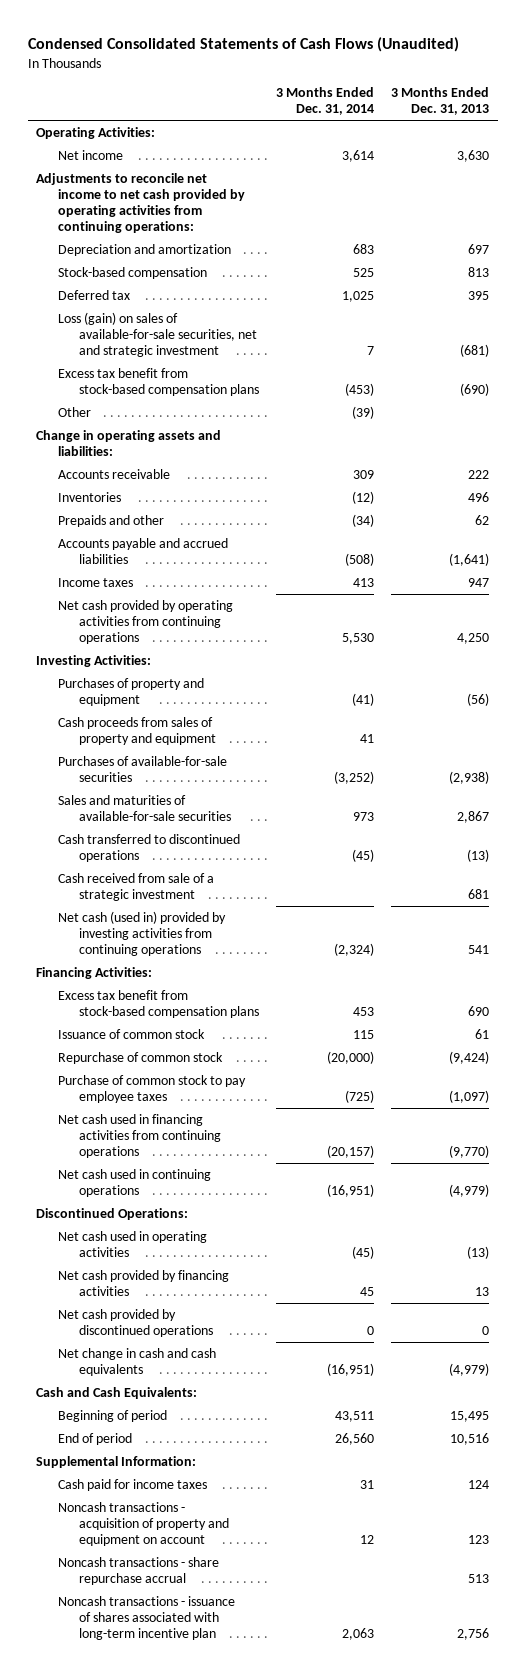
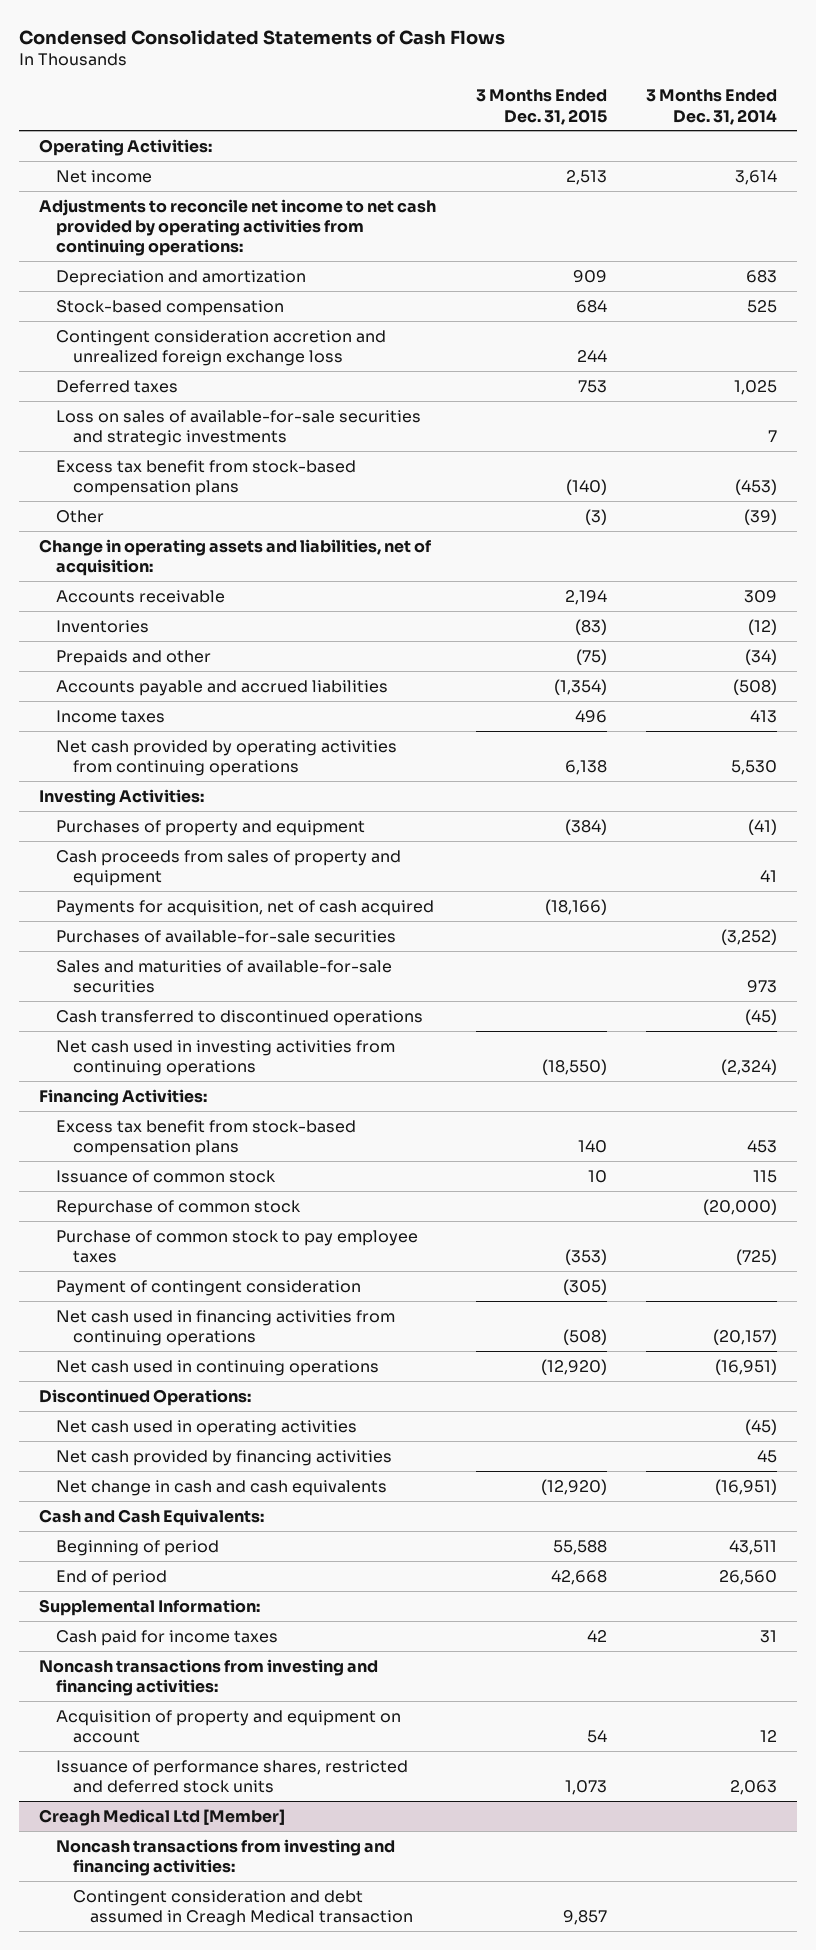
- Condensed Consolidated Statements of Cash Flows (Unaudited)
+ Condensed Consolidated Statements of Cash Flows
- | 3 Months Ended Dec. 31, 2014 | 3 Months Ended Dec. 31, 2013
+ | 3 Months Ended Dec. 31, 2015 | 3 Months Ended Dec. 31, 2014
- Deferred tax | 1,025 | 395
- Loss (gain) on sales of available-for-sale securities, net and strategic investment | 7 | (681)
+ Contingent consideration accretion and unrealized foreign exchange loss | 244 |
+ Deferred taxes | 753 | 1,025
+ Loss on sales of available-for-sale securities and strategic investments | | 7
- Change in operating assets and liabilities:
+ Change in operating assets and liabilities, net of acquisition:
+ Payments for acquisition, net of cash acquired | (18,166) |
- Cash received from sale of a strategic investment | | 681
- Net cash (used in) provided by investing activities from continuing operations | (2,324) | 541
+ Net cash used in investing activities from continuing operations | (18,550) | (2,324)
+ Payment of contingent consideration | (305) |
- Net cash provided by discontinued operations | 0 | 0
- Noncash transactions - acquisition of property and equipment on account | 12 | 123
- Noncash transactions - share repurchase accrual | | 513
- Noncash transactions - issuance of shares associated with long-term incentive plan | 2,063 | 2,756
+ Noncash transactions from investing and financing activities:
+ Acquisition of property and equipment on account | 54 | 12
+ Issuance of performance shares, restricted and deferred stock units | 1,073 | 2,063
+ Creagh Medical Ltd [Member]
+ Noncash transactions from investing and financing activities:
+ Contingent consideration and debt assumed in Creagh Medical transaction | 9,857 |

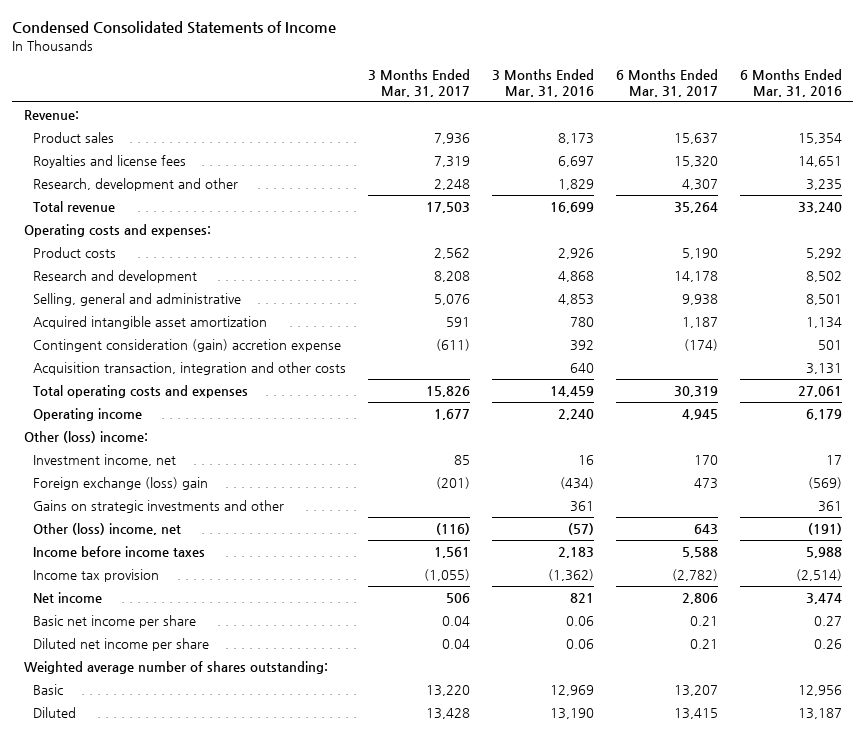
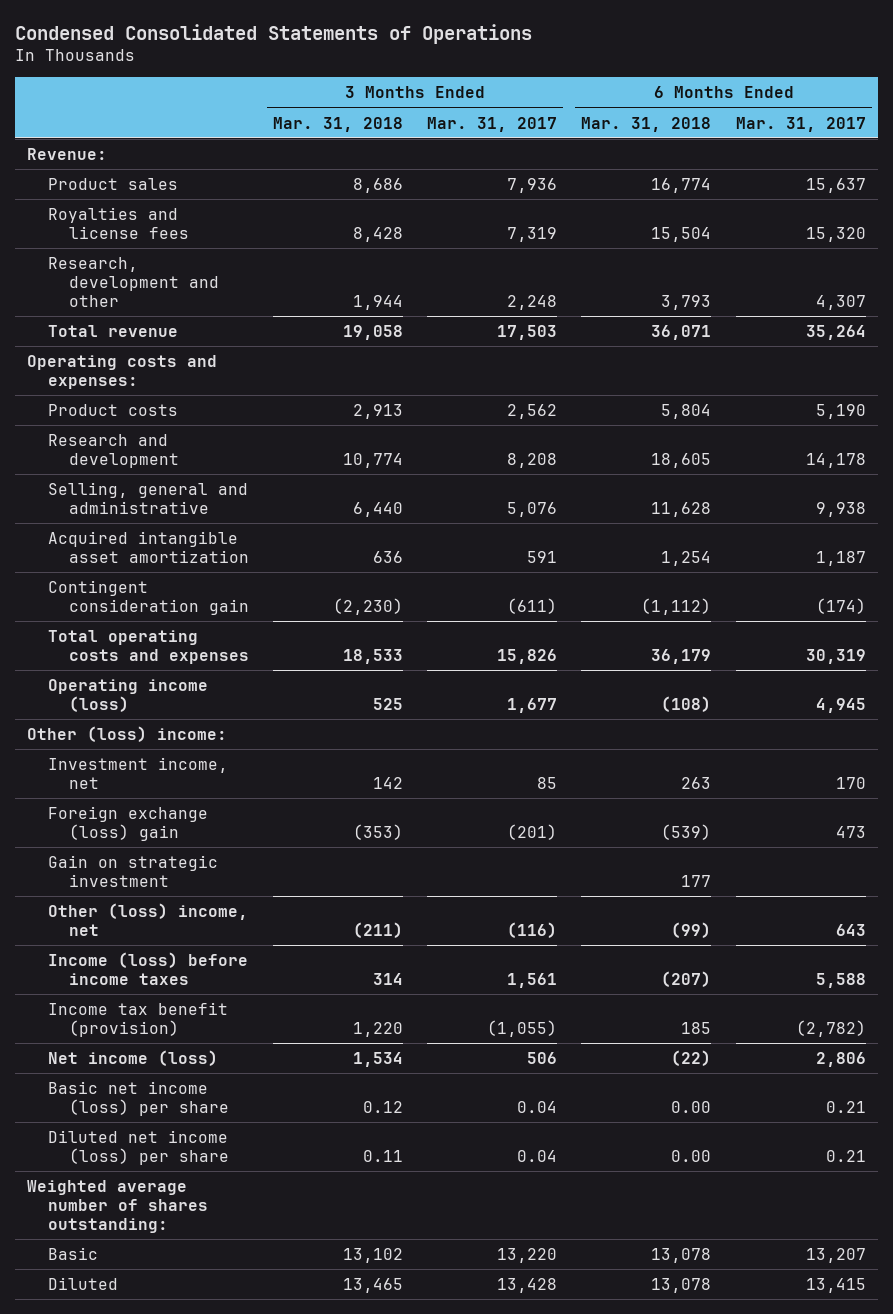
- Condensed Consolidated Statements of Income
+ Condensed Consolidated Statements of Operations
- | 3 Months Ended Mar. 31, 2017 | 3 Months Ended Mar. 31, 2016 | 6 Months Ended Mar. 31, 2017 | 6 Months Ended Mar. 31, 2016
+ | 3 Months Ended Mar. 31, 2018 | 3 Months Ended Mar. 31, 2017 | 6 Months Ended Mar. 31, 2018 | 6 Months Ended Mar. 31, 2017
- Contingent consideration (gain) accretion expense | (611) | 392 | (174) | 501
- Acquisition transaction, integration and other costs | | 640 | | 3,131
+ Contingent consideration gain | (2,230) | (611) | (1,112) | (174)
- Operating income | 1,677 | 2,240 | 4,945 | 6,179
+ Operating income (loss) | 525 | 1,677 | (108) | 4,945
- Gains on strategic investments and other | | 361 | | 361
+ Gain on strategic investment | | | 177 |
- Income before income taxes | 1,561 | 2,183 | 5,588 | 5,988
- Income tax provision | (1,055) | (1,362) | (2,782) | (2,514)
- Net income | 506 | 821 | 2,806 | 3,474
- Basic net income per share | 0.04 | 0.06 | 0.21 | 0.27
- Diluted net income per share | 0.04 | 0.06 | 0.21 | 0.26
+ Income (loss) before income taxes | 314 | 1,561 | (207) | 5,588
+ Income tax benefit (provision) | 1,220 | (1,055) | 185 | (2,782)
+ Net income (loss) | 1,534 | 506 | (22) | 2,806
+ Basic net income (loss) per share | 0.12 | 0.04 | 0.00 | 0.21
+ Diluted net income (loss) per share | 0.11 | 0.04 | 0.00 | 0.21

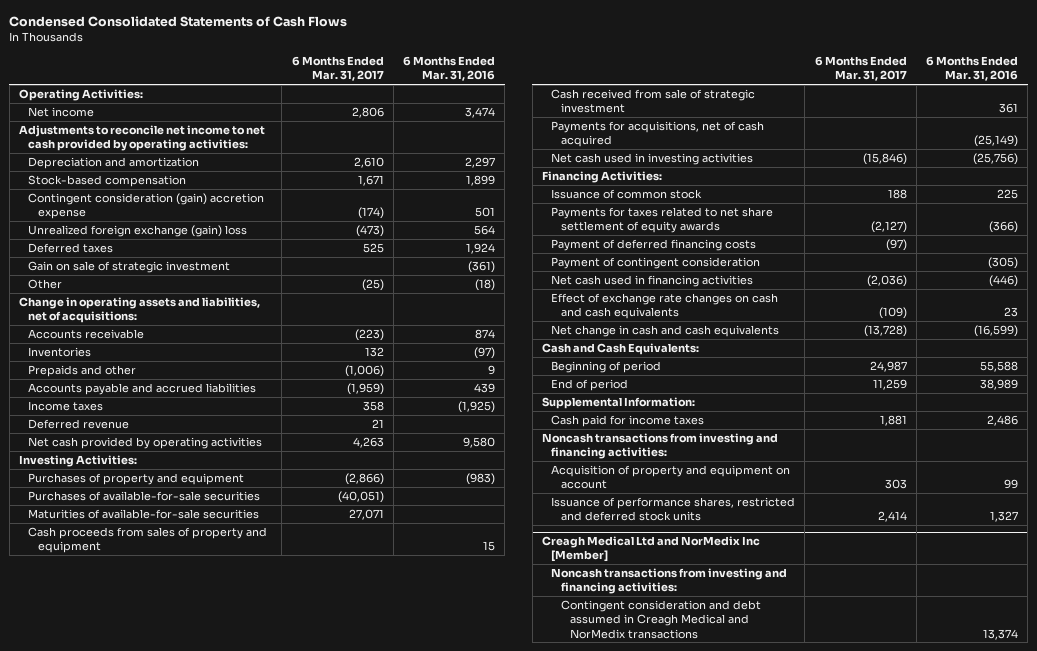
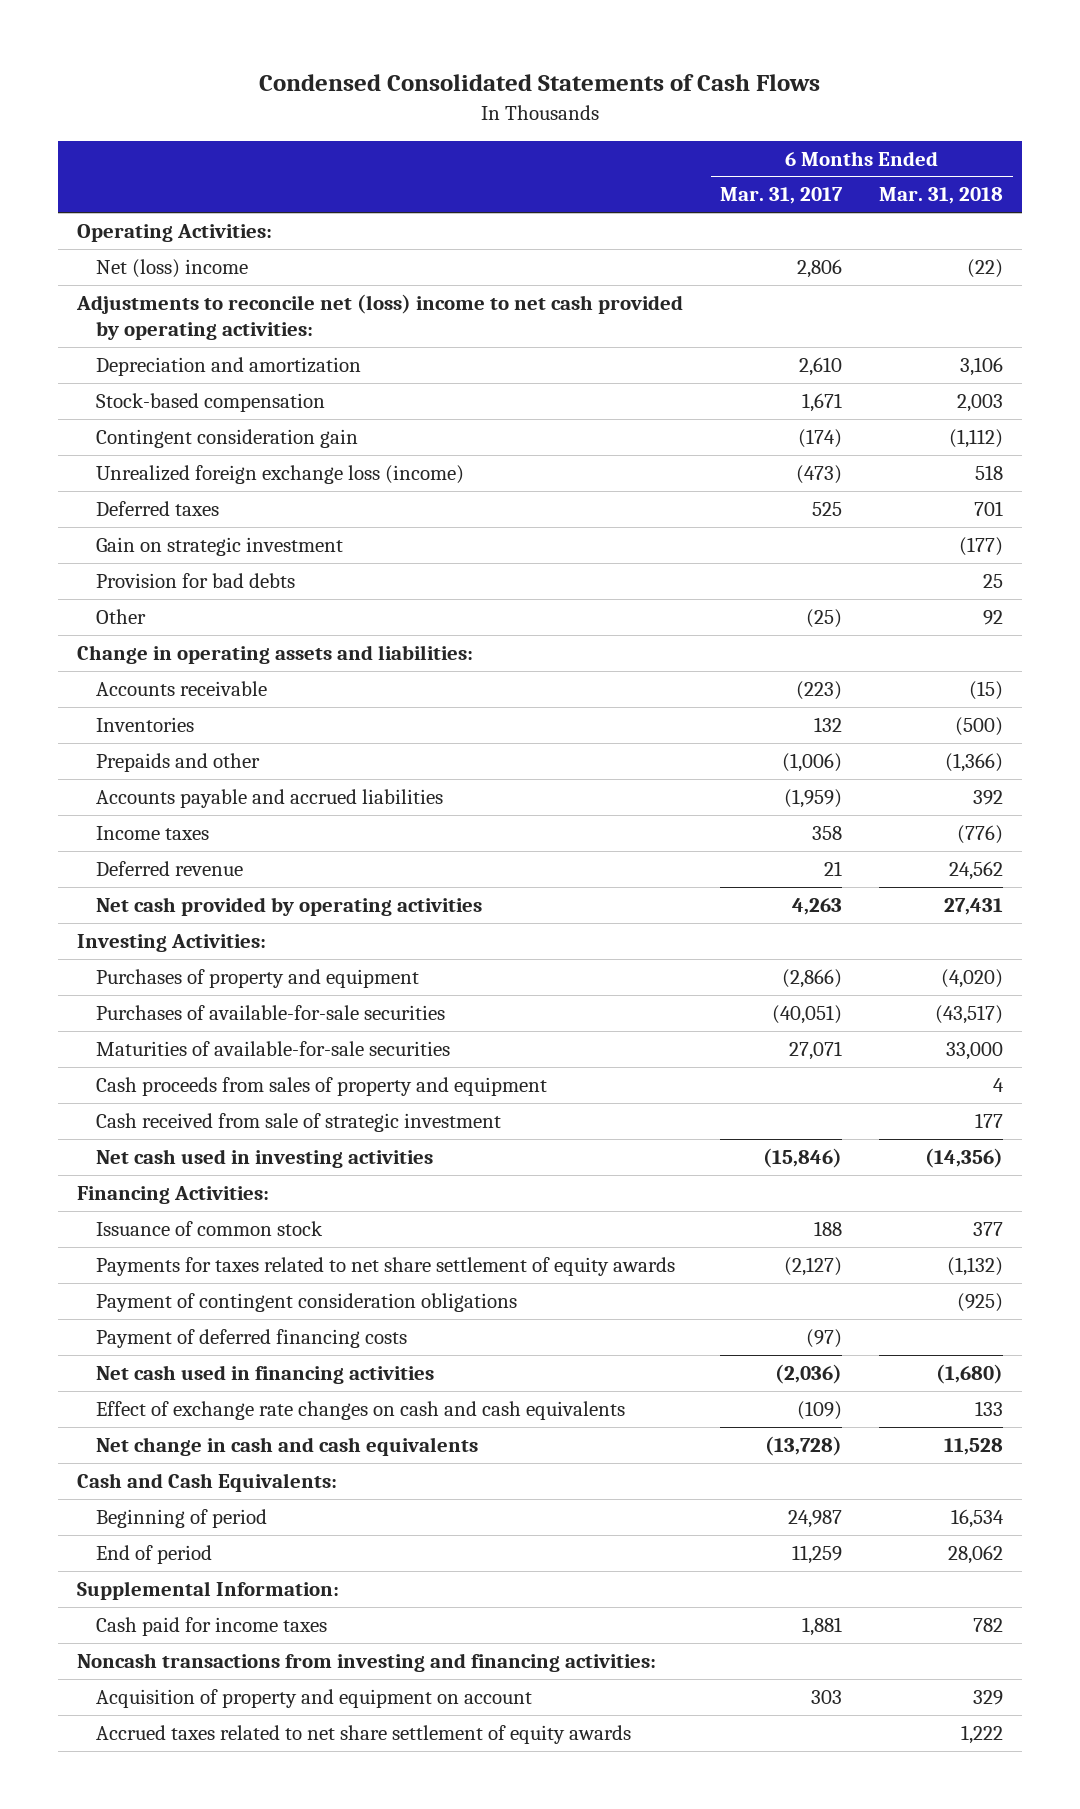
- | 6 Months Ended Mar. 31, 2017 | 6 Months Ended Mar. 31, 2016
+ | 6 Months Ended Mar. 31, 2017 | 6 Months Ended Mar. 31, 2018
- Net income | 2,806 | 3,474
- Adjustments to reconcile net income to net cash provided by operating activities:
+ Net (loss) income | 2,806 | (22)
+ Adjustments to reconcile net (loss) income to net cash provided by operating activities:
- Contingent consideration (gain) accretion expense | (174) | 501
- Unrealized foreign exchange (gain) loss | (473) | 564
+ Contingent consideration gain | (174) | (1,112)
+ Unrealized foreign exchange loss (income) | (473) | 518
- Gain on sale of strategic investment | | (361)
+ Gain on strategic investment | | (177)
+ Provision for bad debts | | 25
- Change in operating assets and liabilities, net of acquisitions:
+ Change in operating assets and liabilities:
- Payments for acquisitions, net of cash acquired | | (25,149)
+ Payment of contingent consideration obligations | | (925)
- Payment of contingent consideration | | (305)
- Issuance of performance shares, restricted and deferred stock units | 2,414 | 1,327
- Creagh Medical Ltd and NorMedix Inc [Member]
- Noncash transactions from investing and financing activities:
- Contingent consideration and debt assumed in Creagh Medical and NorMedix transactions | | 13,374
+ Accrued taxes related to net share settlement of equity awards | | 1,222

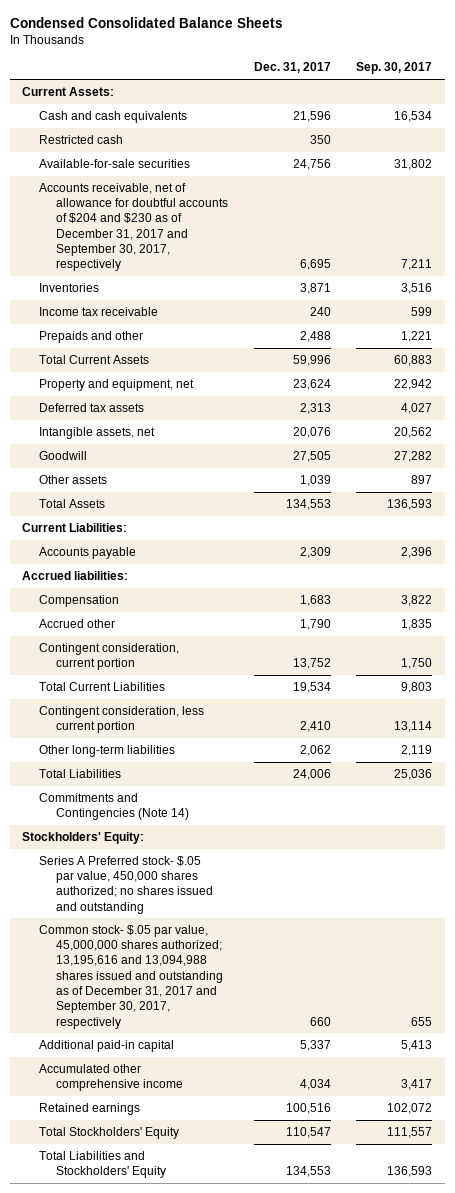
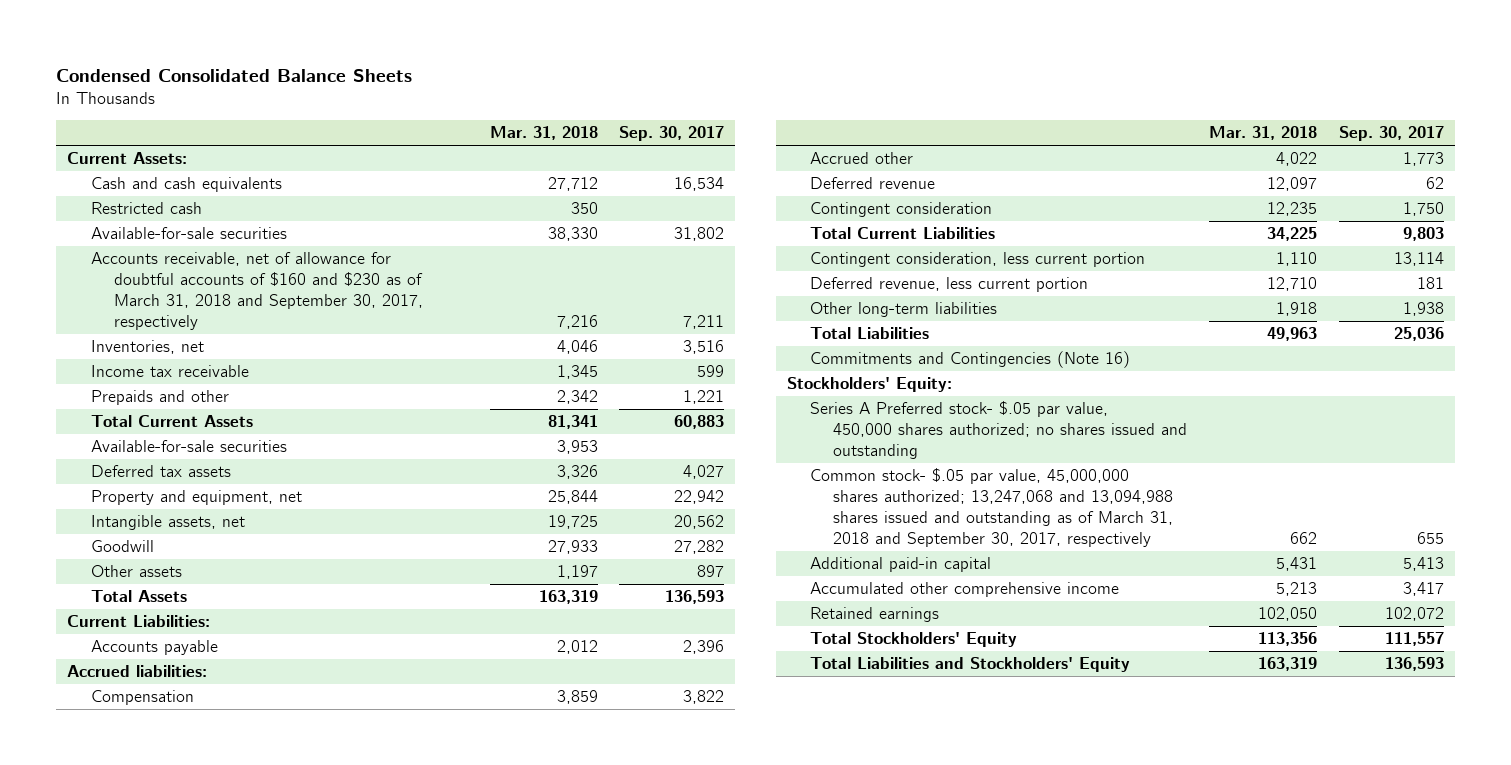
- | Dec. 31, 2017 | Sep. 30, 2017
+ | Mar. 31, 2018 | Sep. 30, 2017
- Accounts receivable, net of allowance for doubtful accounts of $204 and $230 as of December 31, 2017 and September 30, 2017, respectively | 6,695 | 7,211
- Inventories | 3,871 | 3,516
+ Accounts receivable, net of allowance for doubtful accounts of $160 and $230 as of March 31, 2018 and September 30, 2017, respectively | 7,216 | 7,211
+ Inventories, net | 4,046 | 3,516
+ Available-for-sale securities | 3,953 |
moved down: Property and equipment, net | 25,844 | 22,942
- Accrued other | 1,790 | 1,835
- Contingent consideration, current portion | 13,752 | 1,750
+ Accrued other | 4,022 | 1,773
+ Deferred revenue | 12,097 | 62
+ Contingent consideration | 12,235 | 1,750
- Other long-term liabilities | 2,062 | 2,119
+ Deferred revenue, less current portion | 12,710 | 181
+ Other long-term liabilities | 1,918 | 1,938
- Commitments and Contingencies (Note 14)
+ Commitments and Contingencies (Note 16)
- Common stock- $.05 par value, 45,000,000 shares authorized; 13,195,616 and 13,094,988 shares issued and outstanding as of December 31, 2017 and September 30, 2017, respectively | 660 | 655
+ Common stock- $.05 par value, 45,000,000 shares authorized; 13,247,068 and 13,094,988 shares issued and outstanding as of March 31, 2018 and September 30, 2017, respectively | 662 | 655

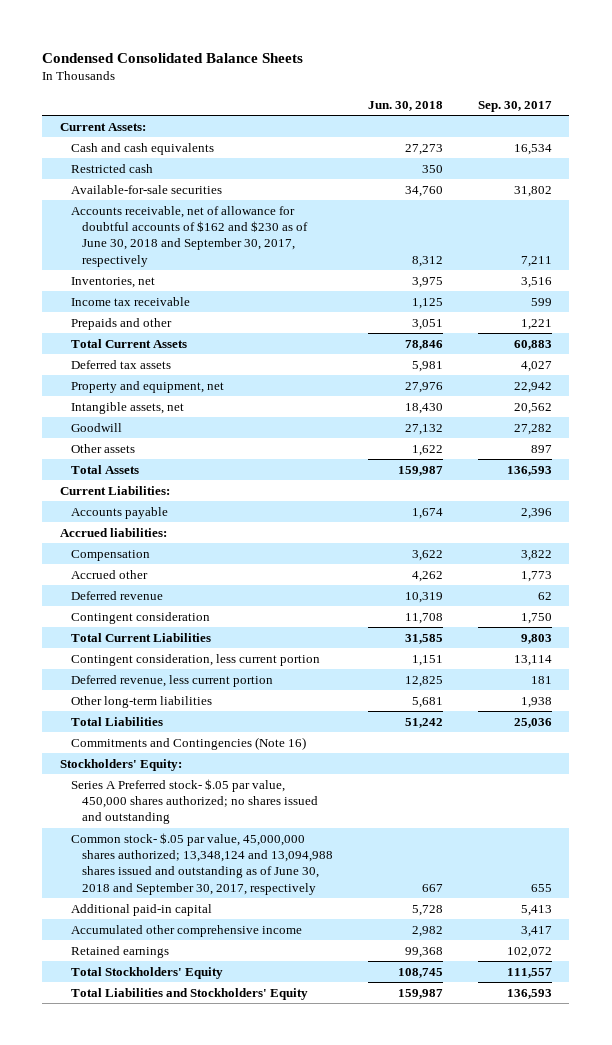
- | Mar. 31, 2018 | Sep. 30, 2017
+ | Jun. 30, 2018 | Sep. 30, 2017
- Accounts receivable, net of allowance for doubtful accounts of $160 and $230 as of March 31, 2018 and September 30, 2017, respectively | 7,216 | 7,211
+ Accounts receivable, net of allowance for doubtful accounts of $162 and $230 as of June 30, 2018 and September 30, 2017, respectively | 8,312 | 7,211
- Available-for-sale securities | 3,953 |
- Common stock- $.05 par value, 45,000,000 shares authorized; 13,247,068 and 13,094,988 shares issued and outstanding as of March 31, 2018 and September 30, 2017, respectively | 662 | 655
+ Common stock- $.05 par value, 45,000,000 shares authorized; 13,348,124 and 13,094,988 shares issued and outstanding as of June 30, 2018 and September 30, 2017, respectively | 667 | 655

